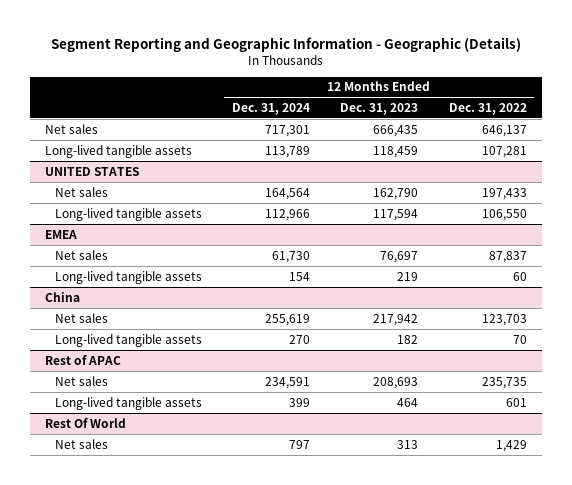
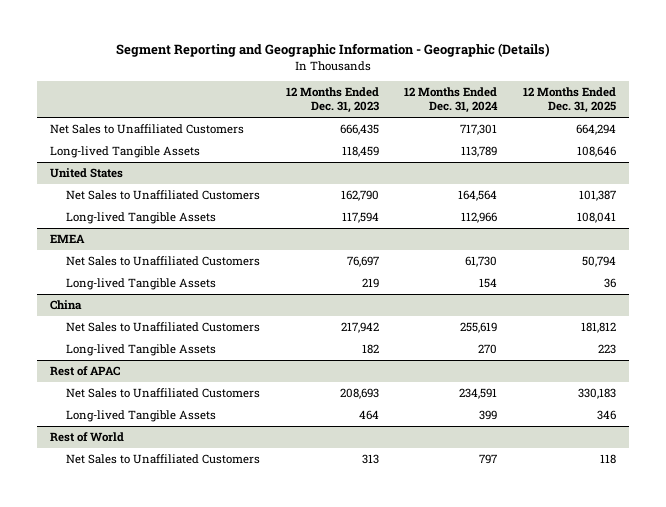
- | 12 Months Ended Dec. 31, 2024 | 12 Months Ended Dec. 31, 2023 | 12 Months Ended Dec. 31, 2022
+ | 12 Months Ended Dec. 31, 2023 | 12 Months Ended Dec. 31, 2024 | 12 Months Ended Dec. 31, 2025
- Net sales | 717,301 | 666,435 | 646,137
- Long-lived tangible assets | 113,789 | 118,459 | 107,281
- UNITED STATES
- Net sales | 164,564 | 162,790 | 197,433
- Long-lived tangible assets | 112,966 | 117,594 | 106,550
+ Net Sales to Unaffiliated Customers | 666,435 | 717,301 | 664,294
+ Long-lived Tangible Assets | 118,459 | 113,789 | 108,646
+ United States
+ Net Sales to Unaffiliated Customers | 162,790 | 164,564 | 101,387
+ Long-lived Tangible Assets | 117,594 | 112,966 | 108,041
@ EMEA
- Net sales | 61,730 | 76,697 | 87,837
- Long-lived tangible assets | 154 | 219 | 60
+ Net Sales to Unaffiliated Customers | 76,697 | 61,730 | 50,794
+ Long-lived Tangible Assets | 219 | 154 | 36
@ China
- Net sales | 255,619 | 217,942 | 123,703
- Long-lived tangible assets | 270 | 182 | 70
+ Net Sales to Unaffiliated Customers | 217,942 | 255,619 | 181,812
+ Long-lived Tangible Assets | 182 | 270 | 223
@ Rest of APAC
- Net sales | 234,591 | 208,693 | 235,735
- Long-lived tangible assets | 399 | 464 | 601
- Rest Of World
- Net sales | 797 | 313 | 1,429
@ Rest of APAC
+ Net Sales to Unaffiliated Customers | 208,693 | 234,591 | 330,183
+ Long-lived Tangible Assets | 464 | 399 | 346
+ Rest of World
+ Net Sales to Unaffiliated Customers | 313 | 797 | 118

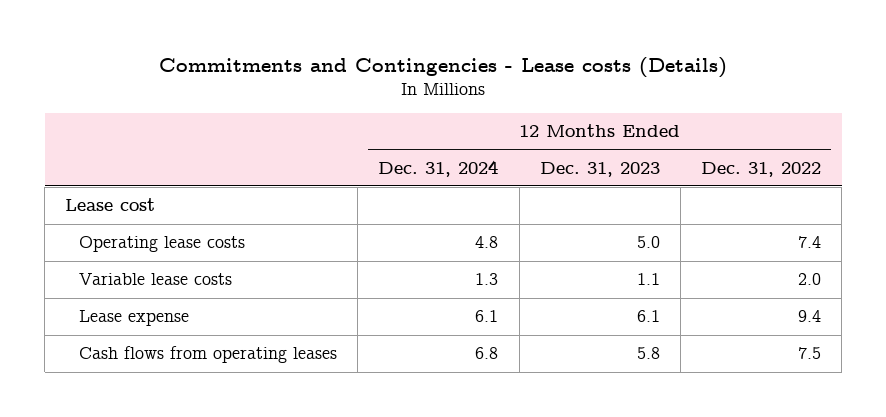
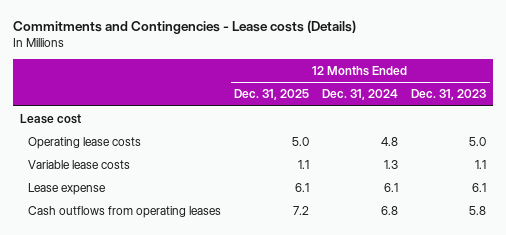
- | 12 Months Ended Dec. 31, 2024 | 12 Months Ended Dec. 31, 2023 | 12 Months Ended Dec. 31, 2022
+ | 12 Months Ended Dec. 31, 2025 | 12 Months Ended Dec. 31, 2024 | 12 Months Ended Dec. 31, 2023
- Cash flows from operating leases | 6.8 | 5.8 | 7.5
+ Cash outflows from operating leases | 7.2 | 6.8 | 5.8

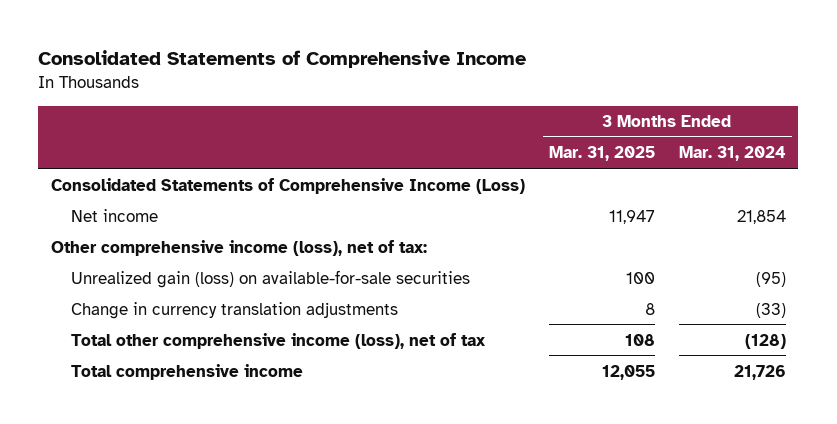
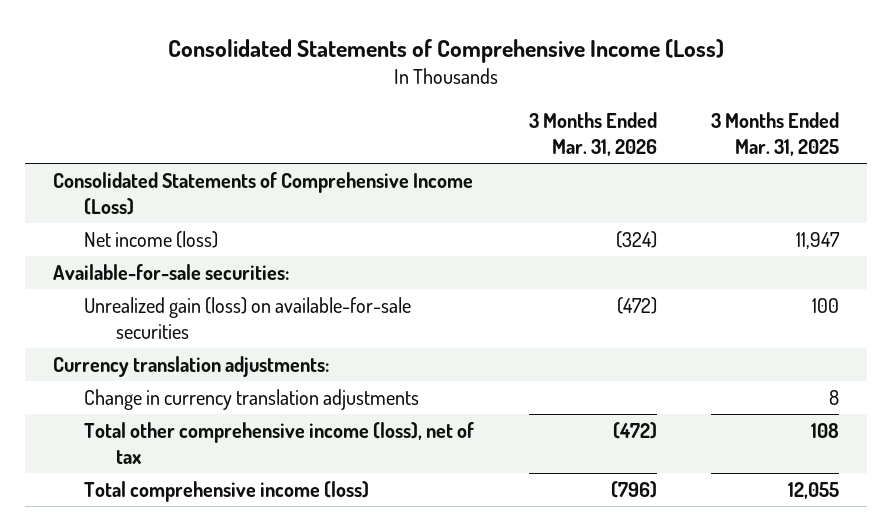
- Consolidated Statements of Comprehensive Income
+ Consolidated Statements of Comprehensive Income (Loss)
- | 3 Months Ended Mar. 31, 2025 | 3 Months Ended Mar. 31, 2024
+ | 3 Months Ended Mar. 31, 2026 | 3 Months Ended Mar. 31, 2025
- Net income | 11,947 | 21,854
- Other comprehensive income (loss), net of tax:
+ Net income (loss) | (324) | 11,947
+ Available-for-sale securities:
+ Currency translation adjustments:
- Total comprehensive income | 12,055 | 21,726
+ Total comprehensive income (loss) | (796) | 12,055

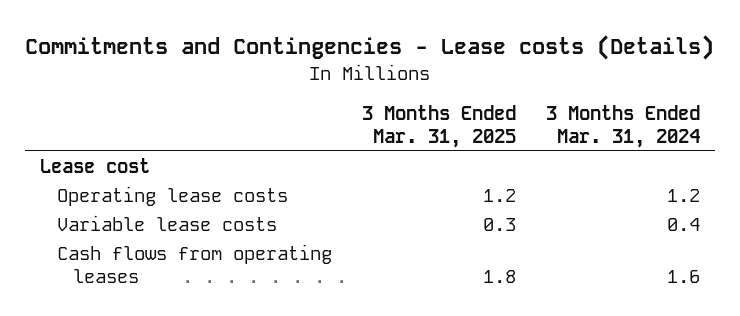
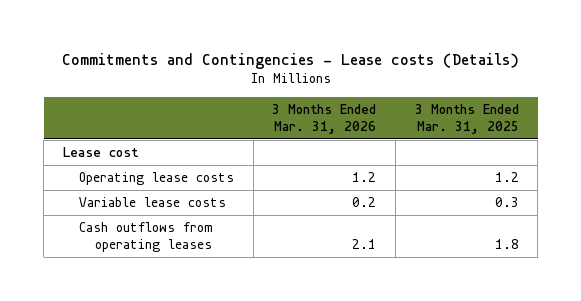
- | 3 Months Ended Mar. 31, 2025 | 3 Months Ended Mar. 31, 2024
+ | 3 Months Ended Mar. 31, 2026 | 3 Months Ended Mar. 31, 2025
- Cash flows from operating leases | 1.8 | 1.6
+ Cash outflows from operating leases | 2.1 | 1.8

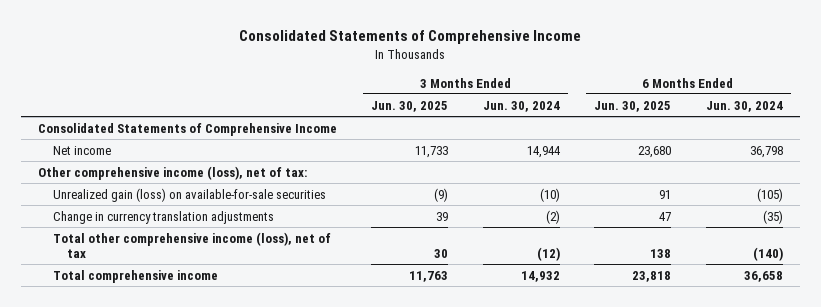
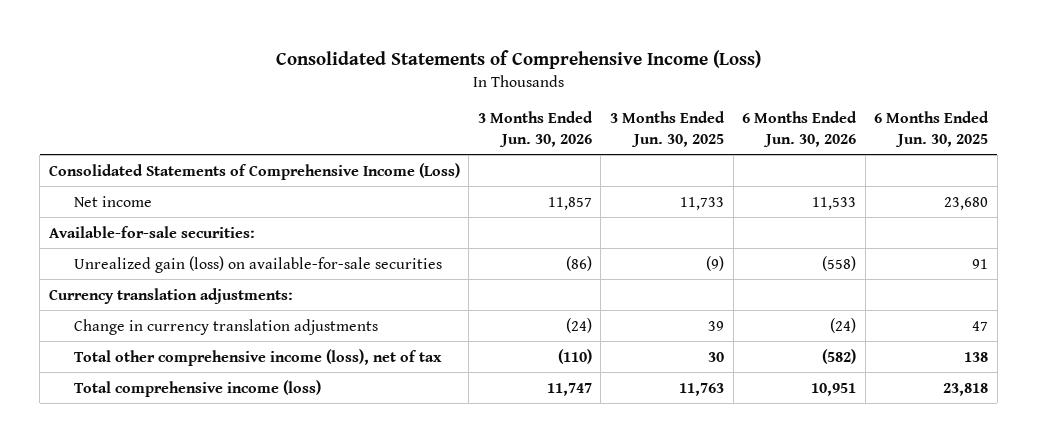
- Consolidated Statements of Comprehensive Income
+ Consolidated Statements of Comprehensive Income (Loss)
- | 3 Months Ended Jun. 30, 2025 | 3 Months Ended Jun. 30, 2024 | 6 Months Ended Jun. 30, 2025 | 6 Months Ended Jun. 30, 2024
+ | 3 Months Ended Jun. 30, 2026 | 3 Months Ended Jun. 30, 2025 | 6 Months Ended Jun. 30, 2026 | 6 Months Ended Jun. 30, 2025
- Consolidated Statements of Comprehensive Income
+ Consolidated Statements of Comprehensive Income (Loss)
- Other comprehensive income (loss), net of tax:
+ Available-for-sale securities:
+ Currency translation adjustments:
- Total comprehensive income | 11,763 | 14,932 | 23,818 | 36,658
+ Total comprehensive income (loss) | 11,747 | 11,763 | 10,951 | 23,818

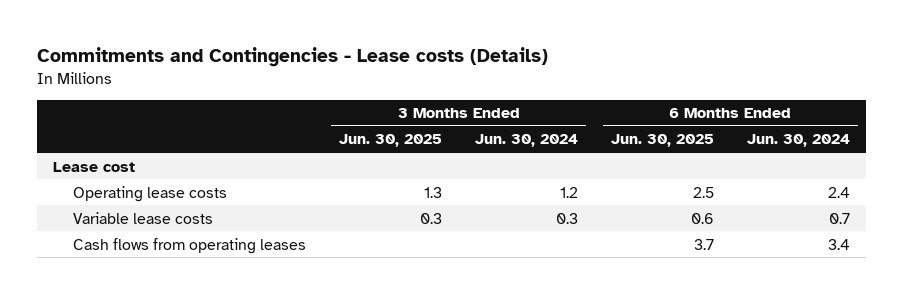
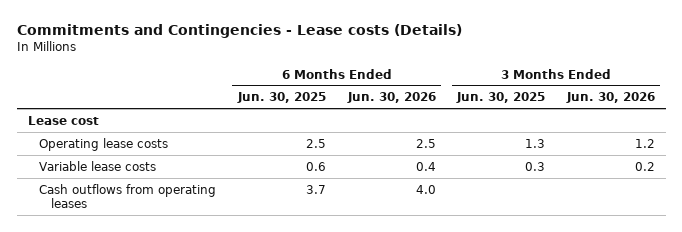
- | 3 Months Ended Jun. 30, 2025 | 3 Months Ended Jun. 30, 2024 | 6 Months Ended Jun. 30, 2025 | 6 Months Ended Jun. 30, 2024
+ | 6 Months Ended Jun. 30, 2025 | 6 Months Ended Jun. 30, 2026 | 3 Months Ended Jun. 30, 2025 | 3 Months Ended Jun. 30, 2026
- Cash flows from operating leases | | | 3.7 | 3.4
+ Cash outflows from operating leases | 3.7 | 4.0 | |

